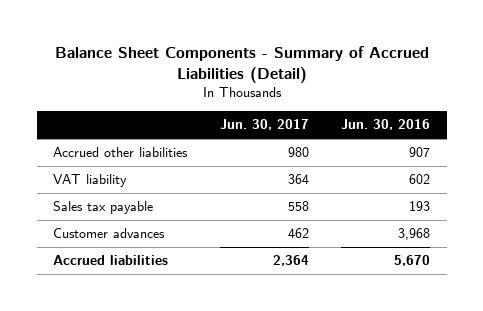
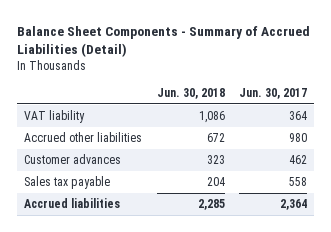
- | Jun. 30, 2017 | Jun. 30, 2016
+ | Jun. 30, 2018 | Jun. 30, 2017
moved down: Accrued other liabilities | 672 | 980
moved down: Sales tax payable | 204 | 558

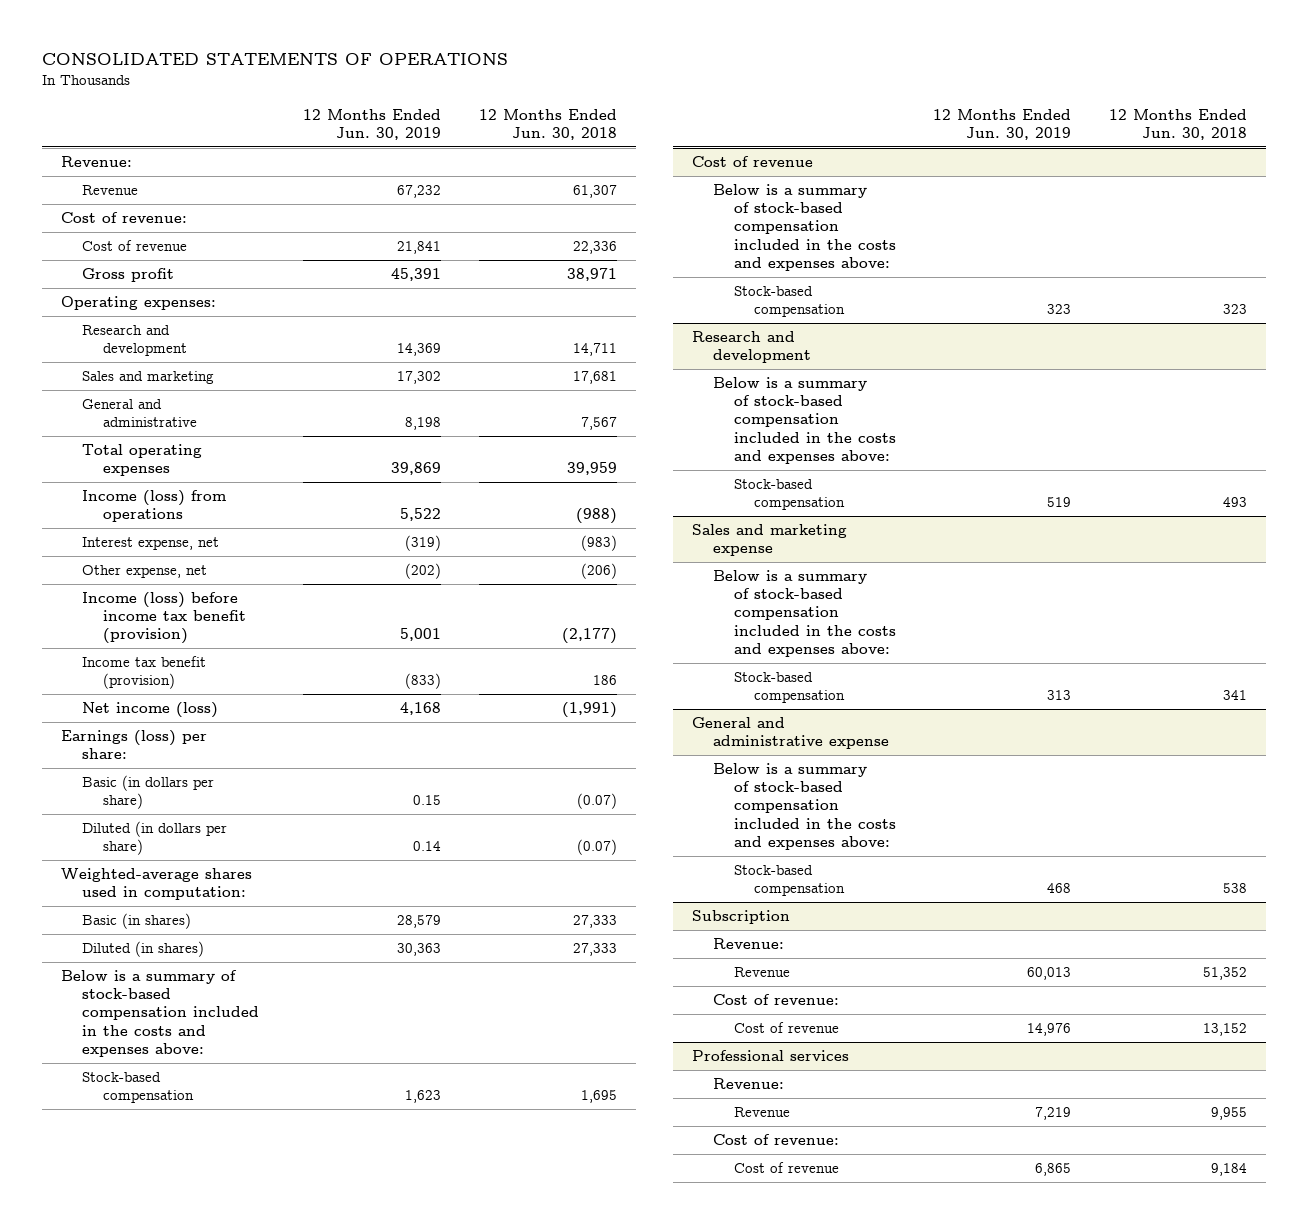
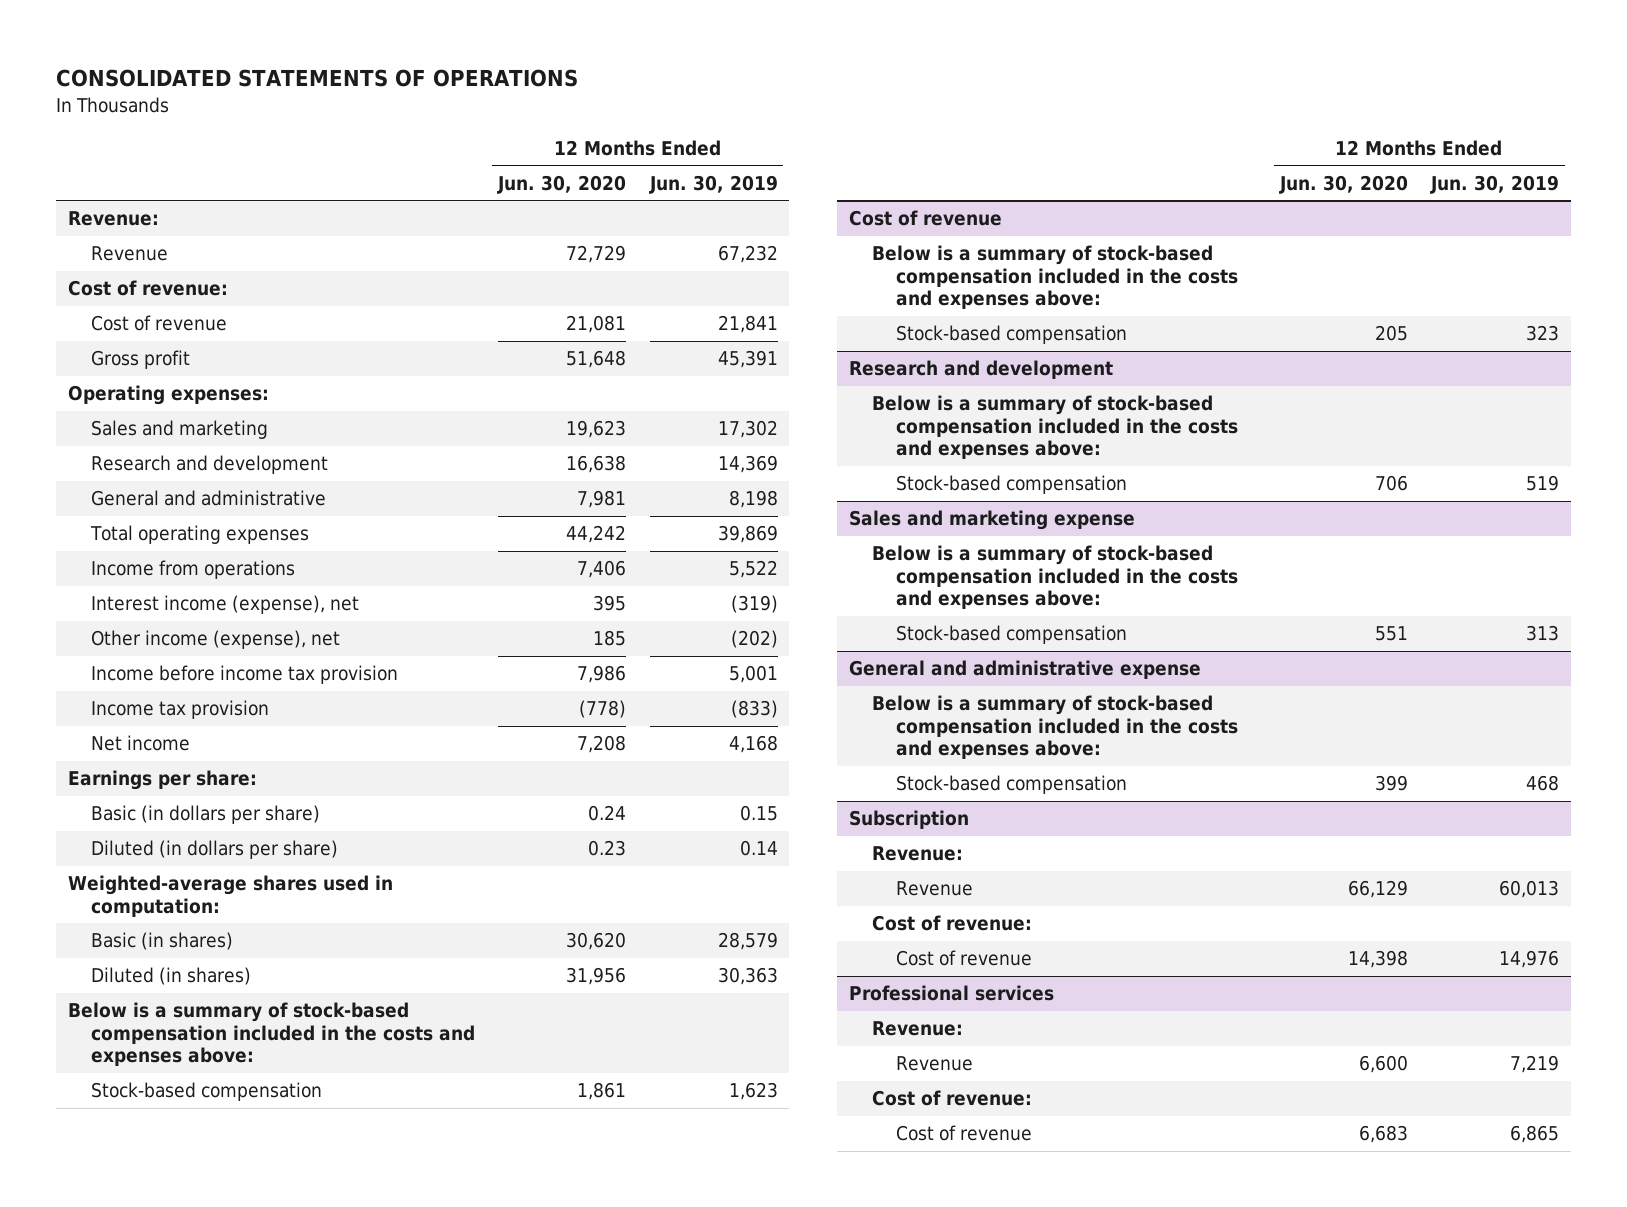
- | 12 Months Ended Jun. 30, 2019 | 12 Months Ended Jun. 30, 2018
+ | 12 Months Ended Jun. 30, 2020 | 12 Months Ended Jun. 30, 2019
moved down: Research and development | 16,638 | 14,369
- Income (loss) from operations | 5,522 | (988)
- Interest expense, net | (319) | (983)
- Other expense, net | (202) | (206)
- Income (loss) before income tax benefit (provision) | 5,001 | (2,177)
- Income tax benefit (provision) | (833) | 186
- Net income (loss) | 4,168 | (1,991)
- Earnings (loss) per share:
+ Income from operations | 7,406 | 5,522
+ Interest income (expense), net | 395 | (319)
+ Other income (expense), net | 185 | (202)
+ Income before income tax provision | 7,986 | 5,001
+ Income tax provision | (778) | (833)
+ Net income | 7,208 | 4,168
+ Earnings per share:

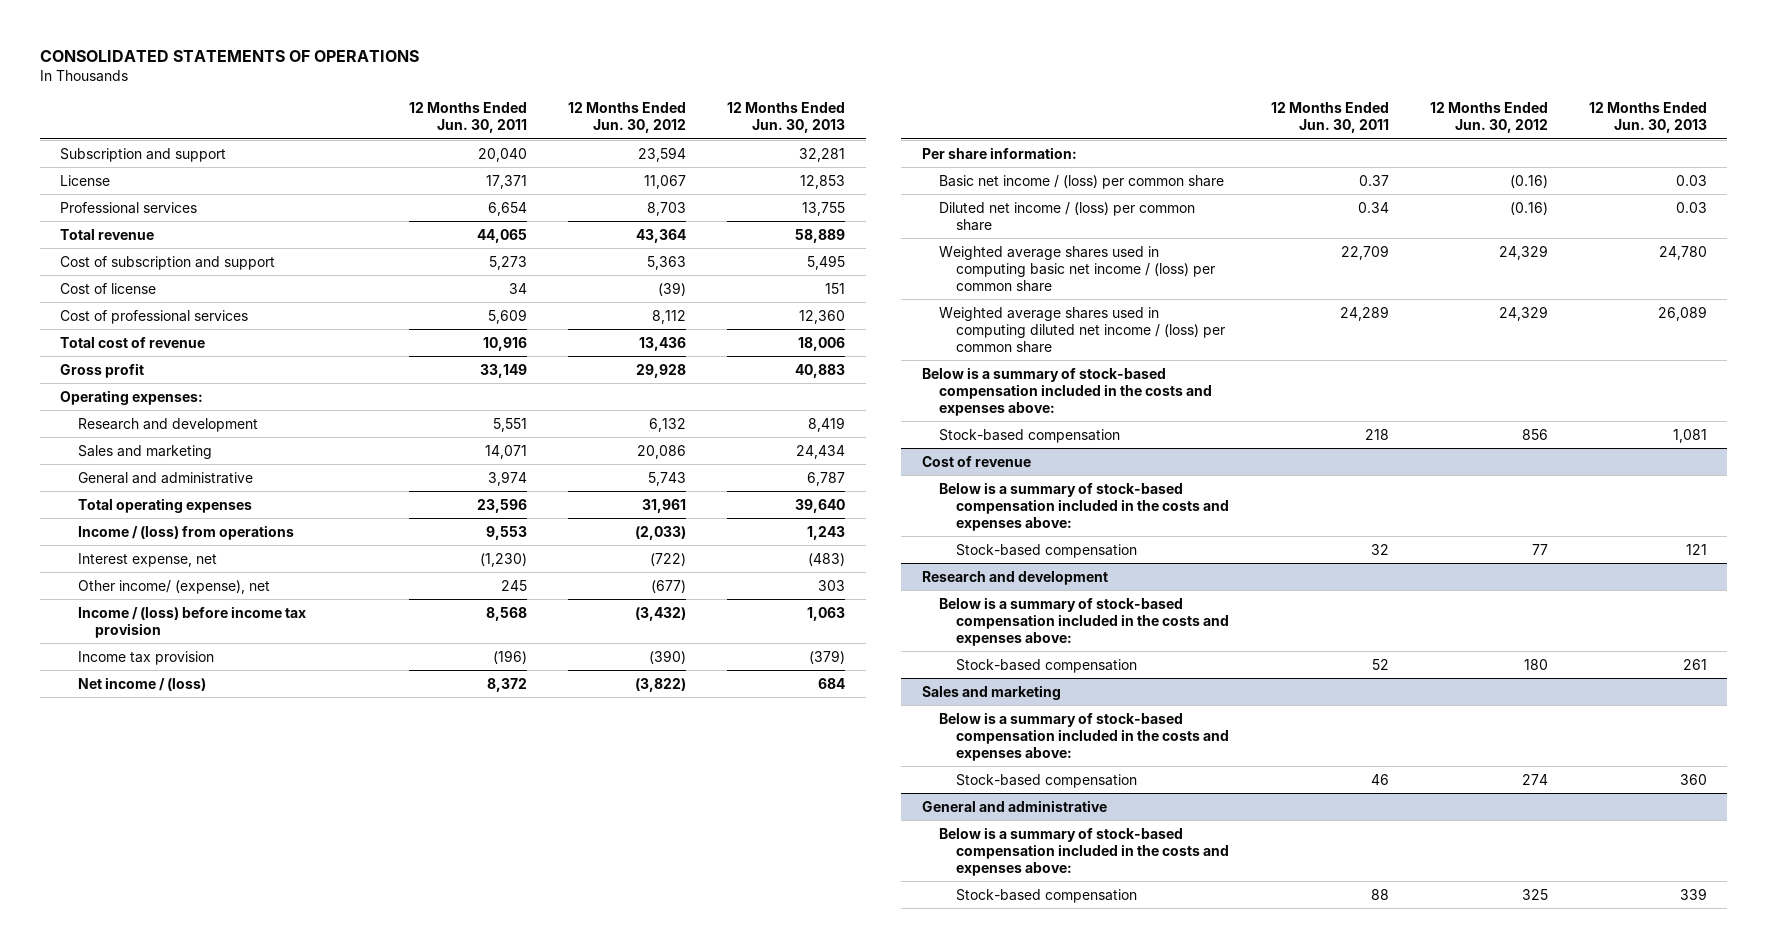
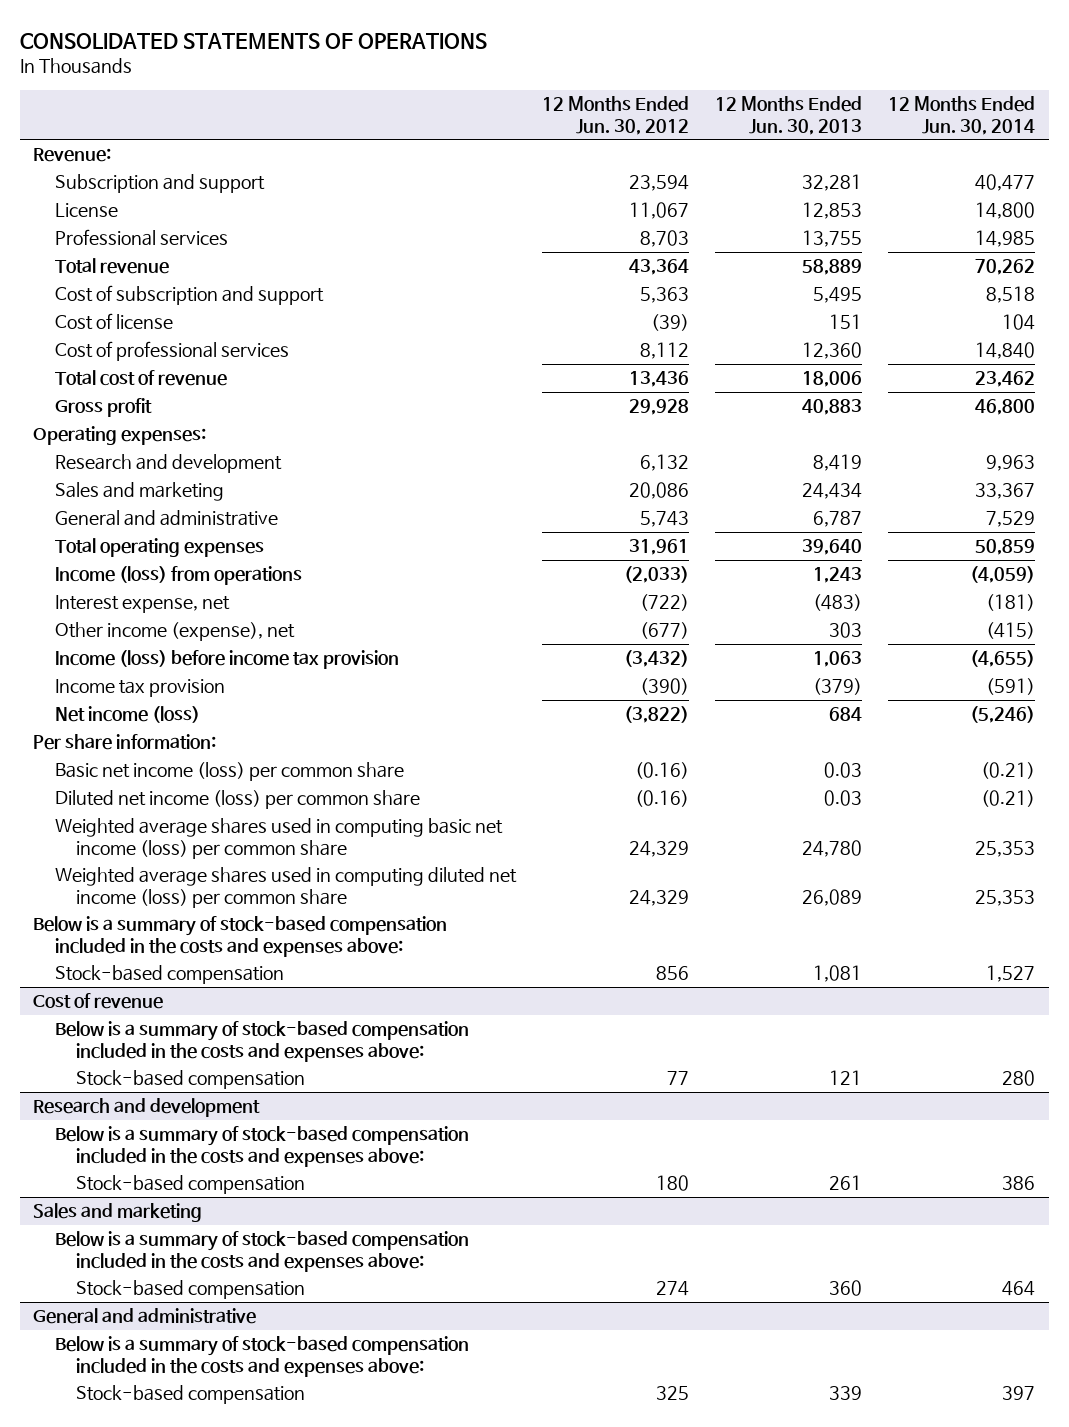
- | 12 Months Ended Jun. 30, 2011 | 12 Months Ended Jun. 30, 2012 | 12 Months Ended Jun. 30, 2013
+ | 12 Months Ended Jun. 30, 2012 | 12 Months Ended Jun. 30, 2013 | 12 Months Ended Jun. 30, 2014
+ Revenue:
- Income / (loss) from operations | 9,553 | (2,033) | 1,243
+ Income (loss) from operations | (2,033) | 1,243 | (4,059)
- Other income/ (expense), net | 245 | (677) | 303
- Income / (loss) before income tax provision | 8,568 | (3,432) | 1,063
+ Other income (expense), net | (677) | 303 | (415)
+ Income (loss) before income tax provision | (3,432) | 1,063 | (4,655)
- Net income / (loss) | 8,372 | (3,822) | 684
+ Net income (loss) | (3,822) | 684 | (5,246)
- Basic net income / (loss) per common share | 0.37 | (0.16) | 0.03
- Diluted net income / (loss) per common share | 0.34 | (0.16) | 0.03
- Weighted average shares used in computing basic net income / (loss) per common share | 22,709 | 24,329 | 24,780
- Weighted average shares used in computing diluted net income / (loss) per common share | 24,289 | 24,329 | 26,089
+ Basic net income (loss) per common share | (0.16) | 0.03 | (0.21)
+ Diluted net income (loss) per common share | (0.16) | 0.03 | (0.21)
+ Weighted average shares used in computing basic net income (loss) per common share | 24,329 | 24,780 | 25,353
+ Weighted average shares used in computing diluted net income (loss) per common share | 24,329 | 26,089 | 25,353

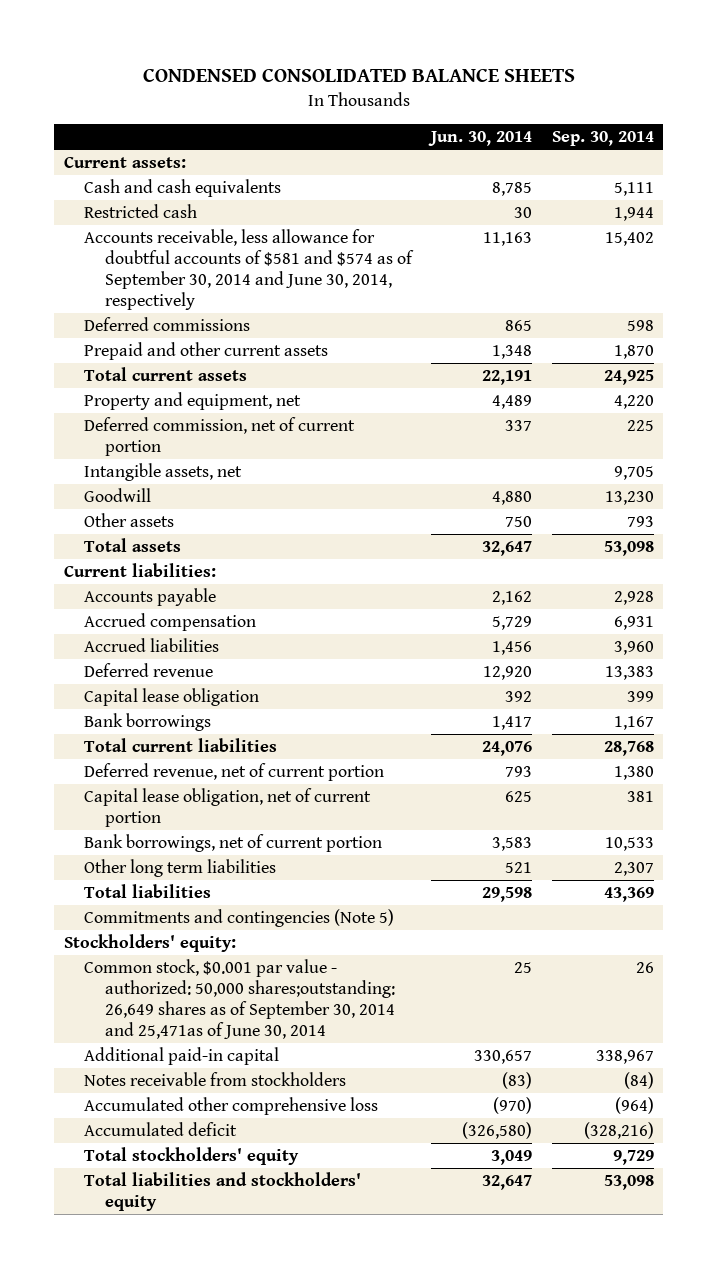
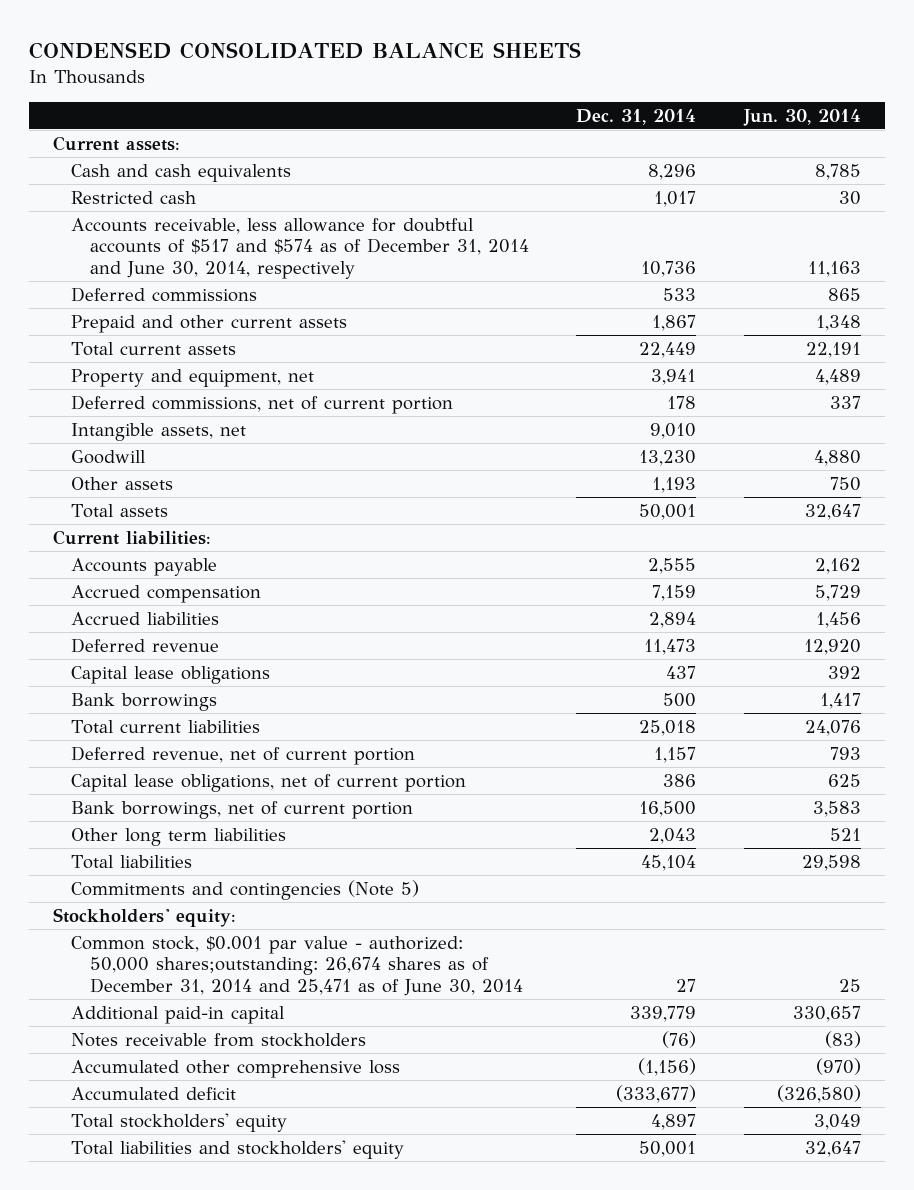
- | Jun. 30, 2014 | Sep. 30, 2014
+ | Dec. 31, 2014 | Jun. 30, 2014
- Accounts receivable, less allowance for doubtful accounts of $581 and $574 as of September 30, 2014 and June 30, 2014, respectively | 11,163 | 15,402
+ Accounts receivable, less allowance for doubtful accounts of $517 and $574 as of December 31, 2014 and June 30, 2014, respectively | 10,736 | 11,163
- Deferred commission, net of current portion | 337 | 225
+ Deferred commissions, net of current portion | 178 | 337
- Capital lease obligation | 392 | 399
+ Capital lease obligations | 437 | 392
- Capital lease obligation, net of current portion | 625 | 381
+ Capital lease obligations, net of current portion | 386 | 625
- Common stock, $0.001 par value - authorized: 50,000 shares;outstanding: 26,649 shares as of September 30, 2014 and 25,471as of June 30, 2014 | 25 | 26
+ Common stock, $0.001 par value - authorized: 50,000 shares;outstanding: 26,674 shares as of December 31, 2014 and 25,471 as of June 30, 2014 | 27 | 25

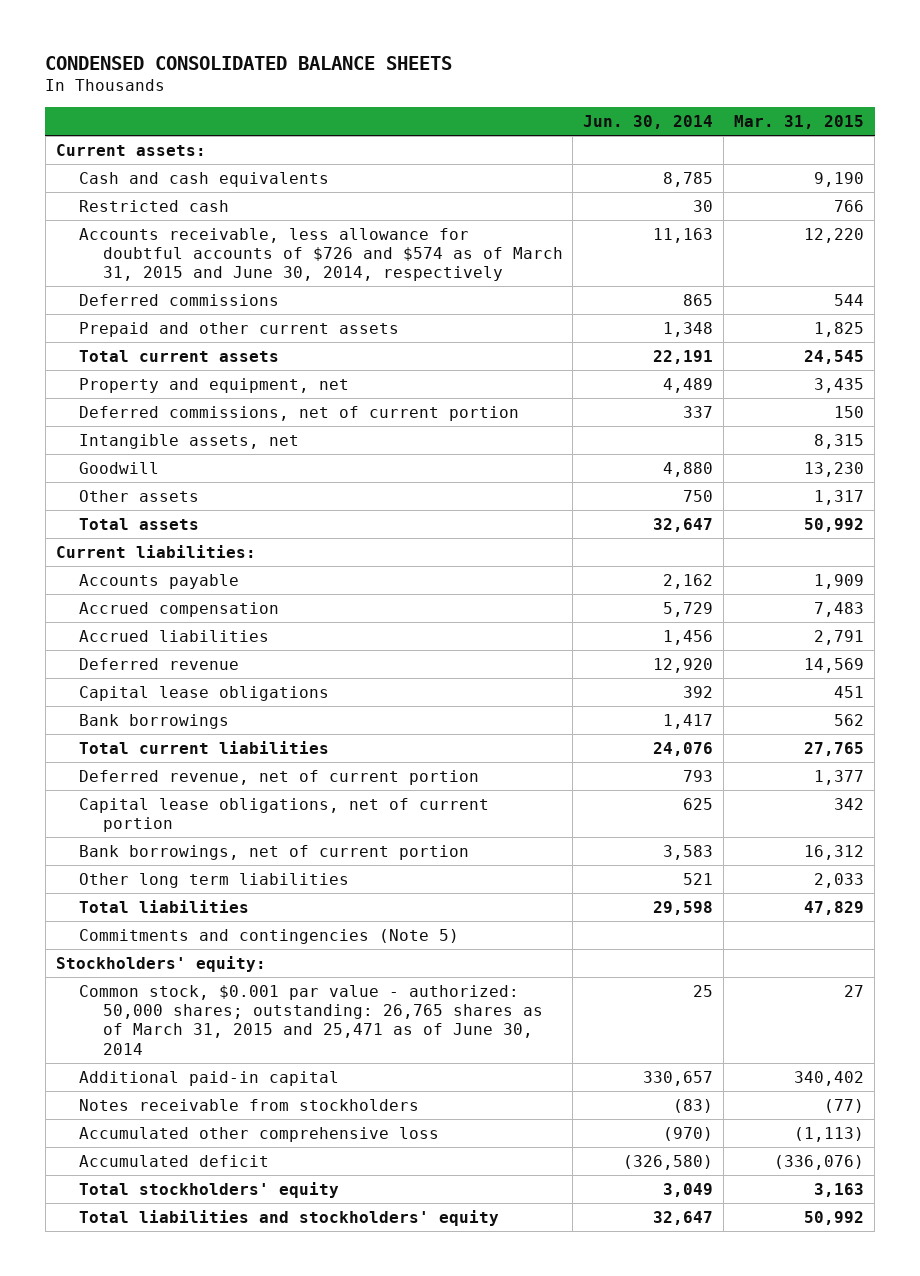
- | Dec. 31, 2014 | Jun. 30, 2014
+ | Jun. 30, 2014 | Mar. 31, 2015
- Accounts receivable, less allowance for doubtful accounts of $517 and $574 as of December 31, 2014 and June 30, 2014, respectively | 10,736 | 11,163
+ Accounts receivable, less allowance for doubtful accounts of $726 and $574 as of March 31, 2015 and June 30, 2014, respectively | 11,163 | 12,220
- Common stock, $0.001 par value - authorized: 50,000 shares;outstanding: 26,674 shares as of December 31, 2014 and 25,471 as of June 30, 2014 | 27 | 25
+ Common stock, $0.001 par value - authorized: 50,000 shares; outstanding: 26,765 shares as of March 31, 2015 and 25,471 as of June 30, 2014 | 25 | 27

